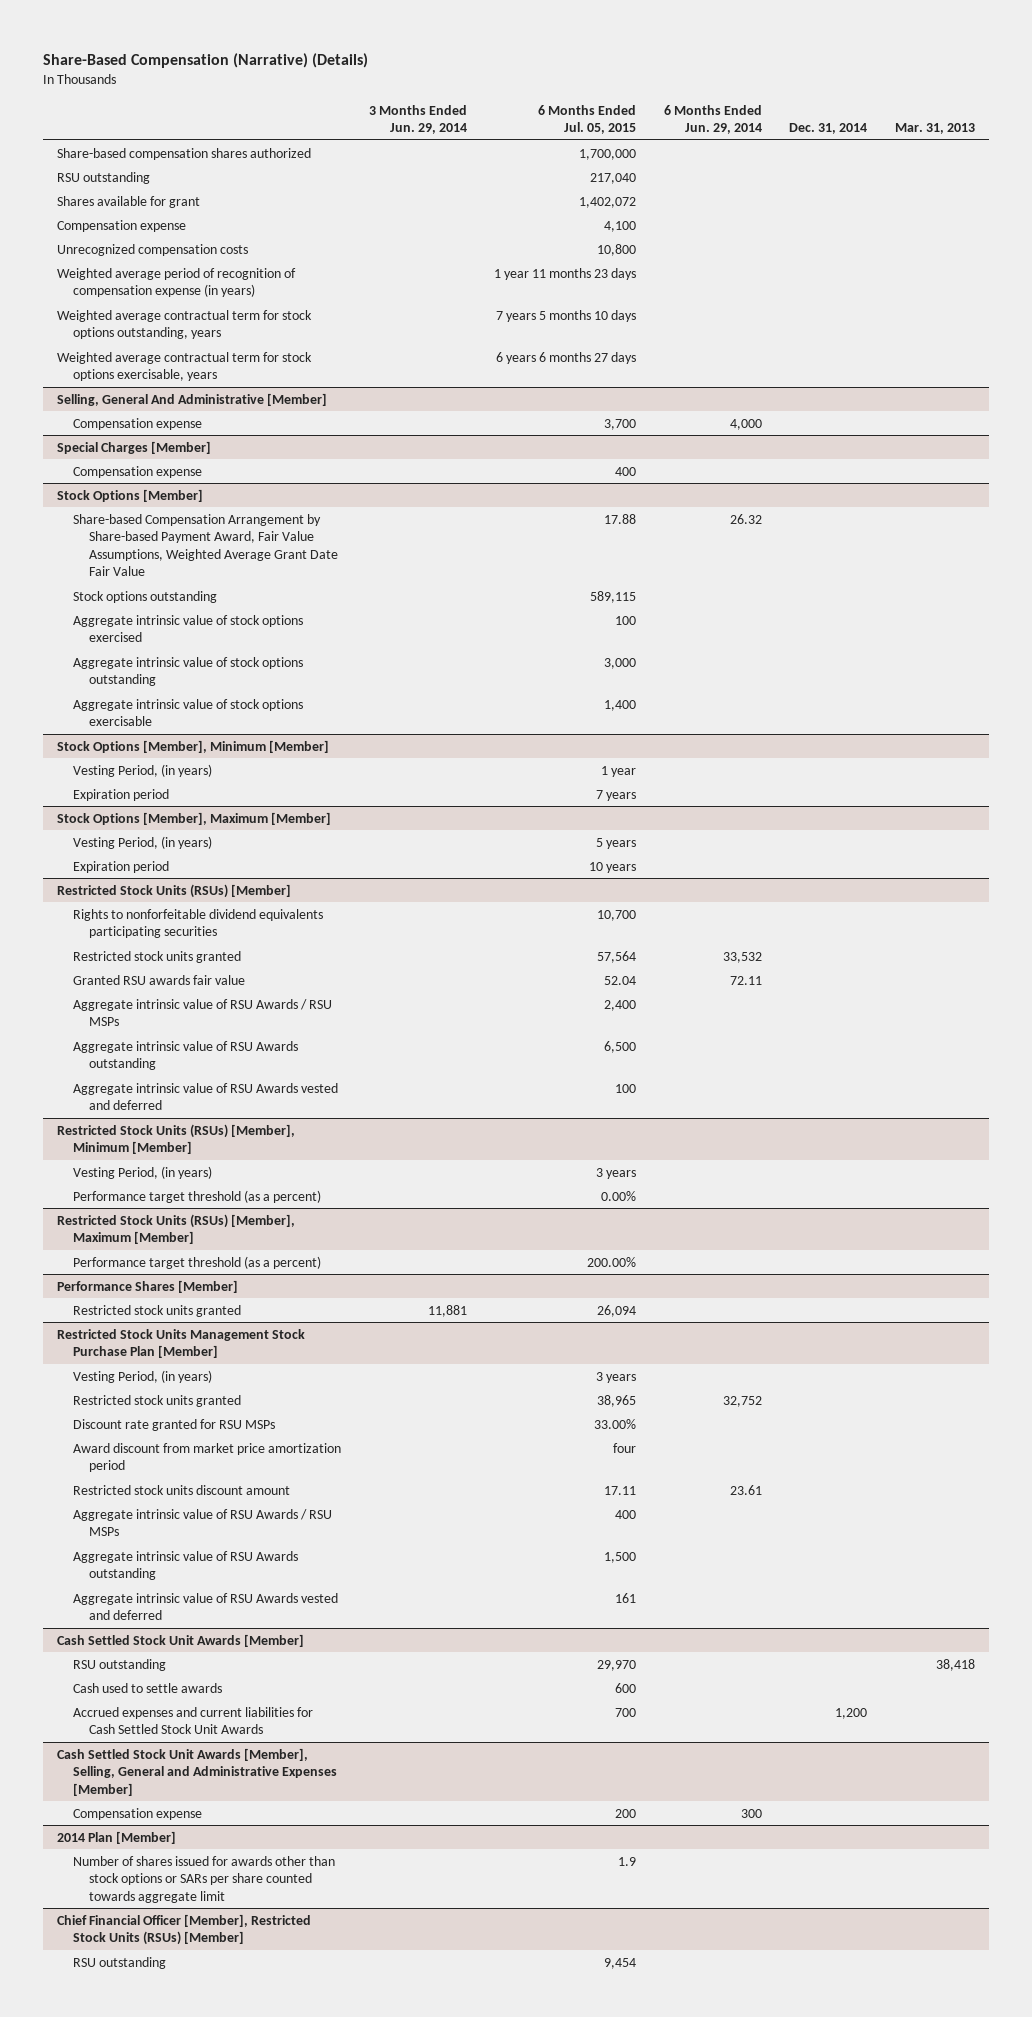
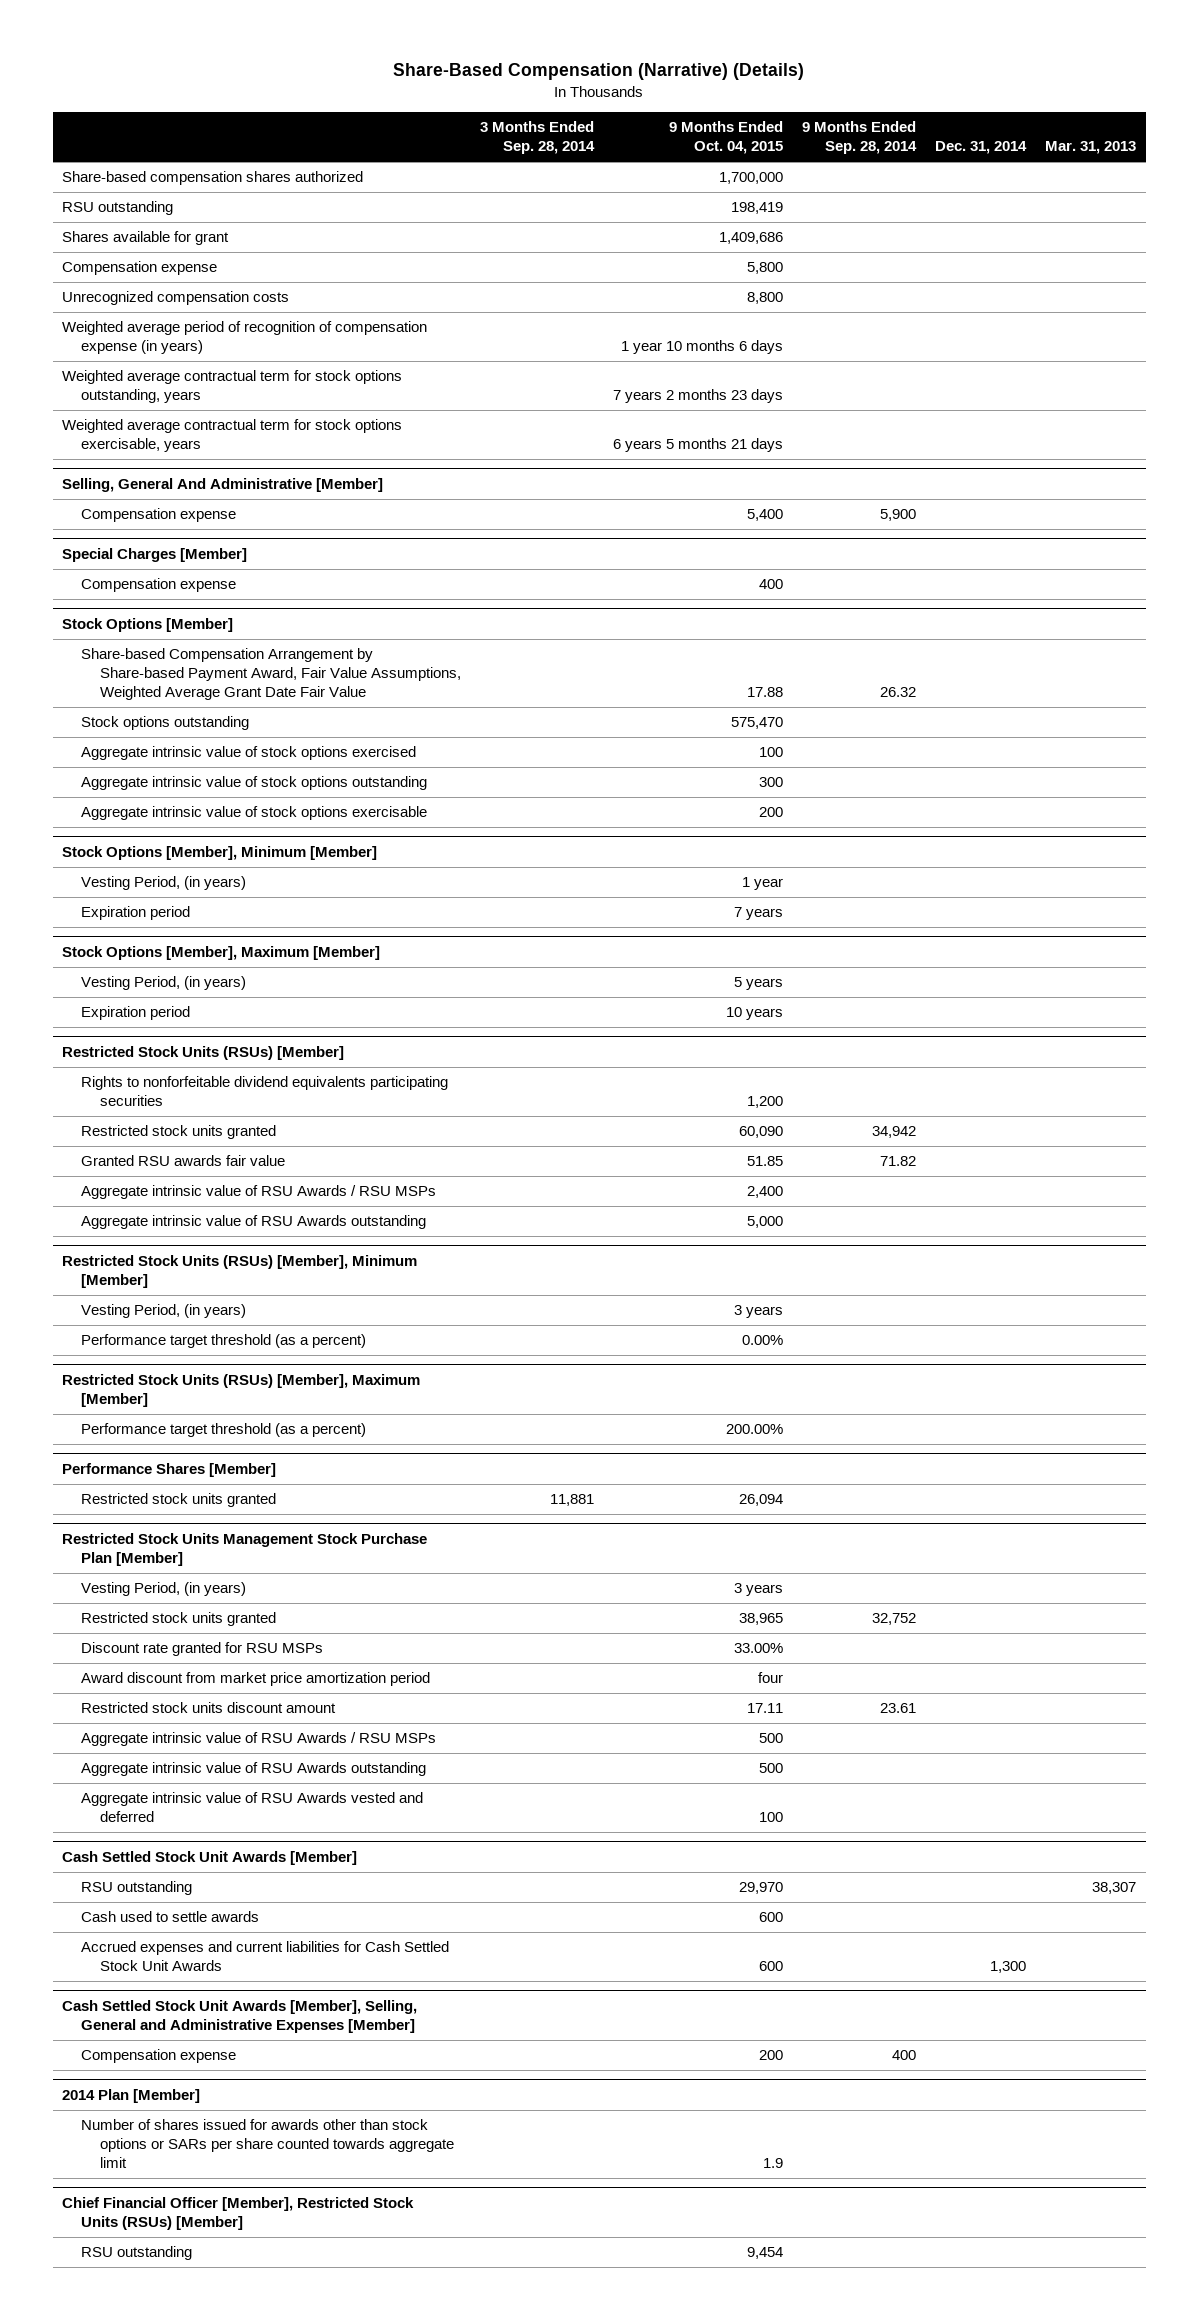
- | 3 Months Ended Jun. 29, 2014 | 6 Months Ended Jul. 05, 2015 | 6 Months Ended Jun. 29, 2014 | Dec. 31, 2014 | Mar. 31, 2013
+ | 3 Months Ended Sep. 28, 2014 | 9 Months Ended Oct. 04, 2015 | 9 Months Ended Sep. 28, 2014 | Dec. 31, 2014 | Mar. 31, 2013
@ Restricted Stock Units (RSUs) [Member]
- Aggregate intrinsic value of RSU Awards vested and deferred | | 100 | | |
@ Cash Settled Stock Unit Awards [Member]
- RSU outstanding | | 29,970 | | | 38,418
+ RSU outstanding | | 29,970 | | | 38,307
- Accrued expenses and current liabilities for Cash Settled Stock Unit Awards | | 700 | | 1,200 |
+ Accrued expenses and current liabilities for Cash Settled Stock Unit Awards | | 600 | | 1,300 |

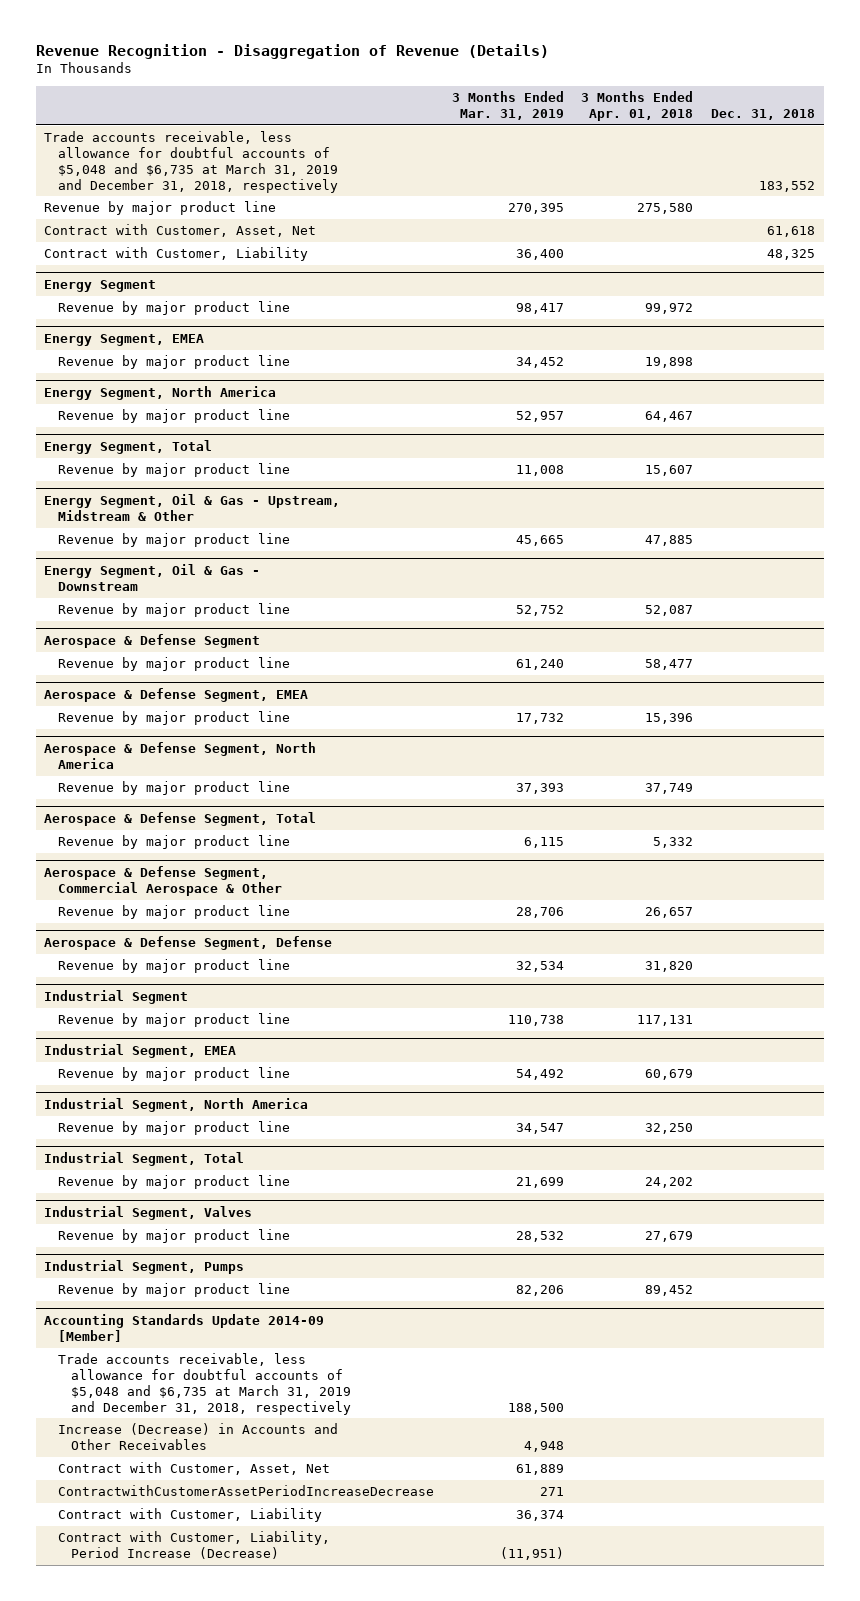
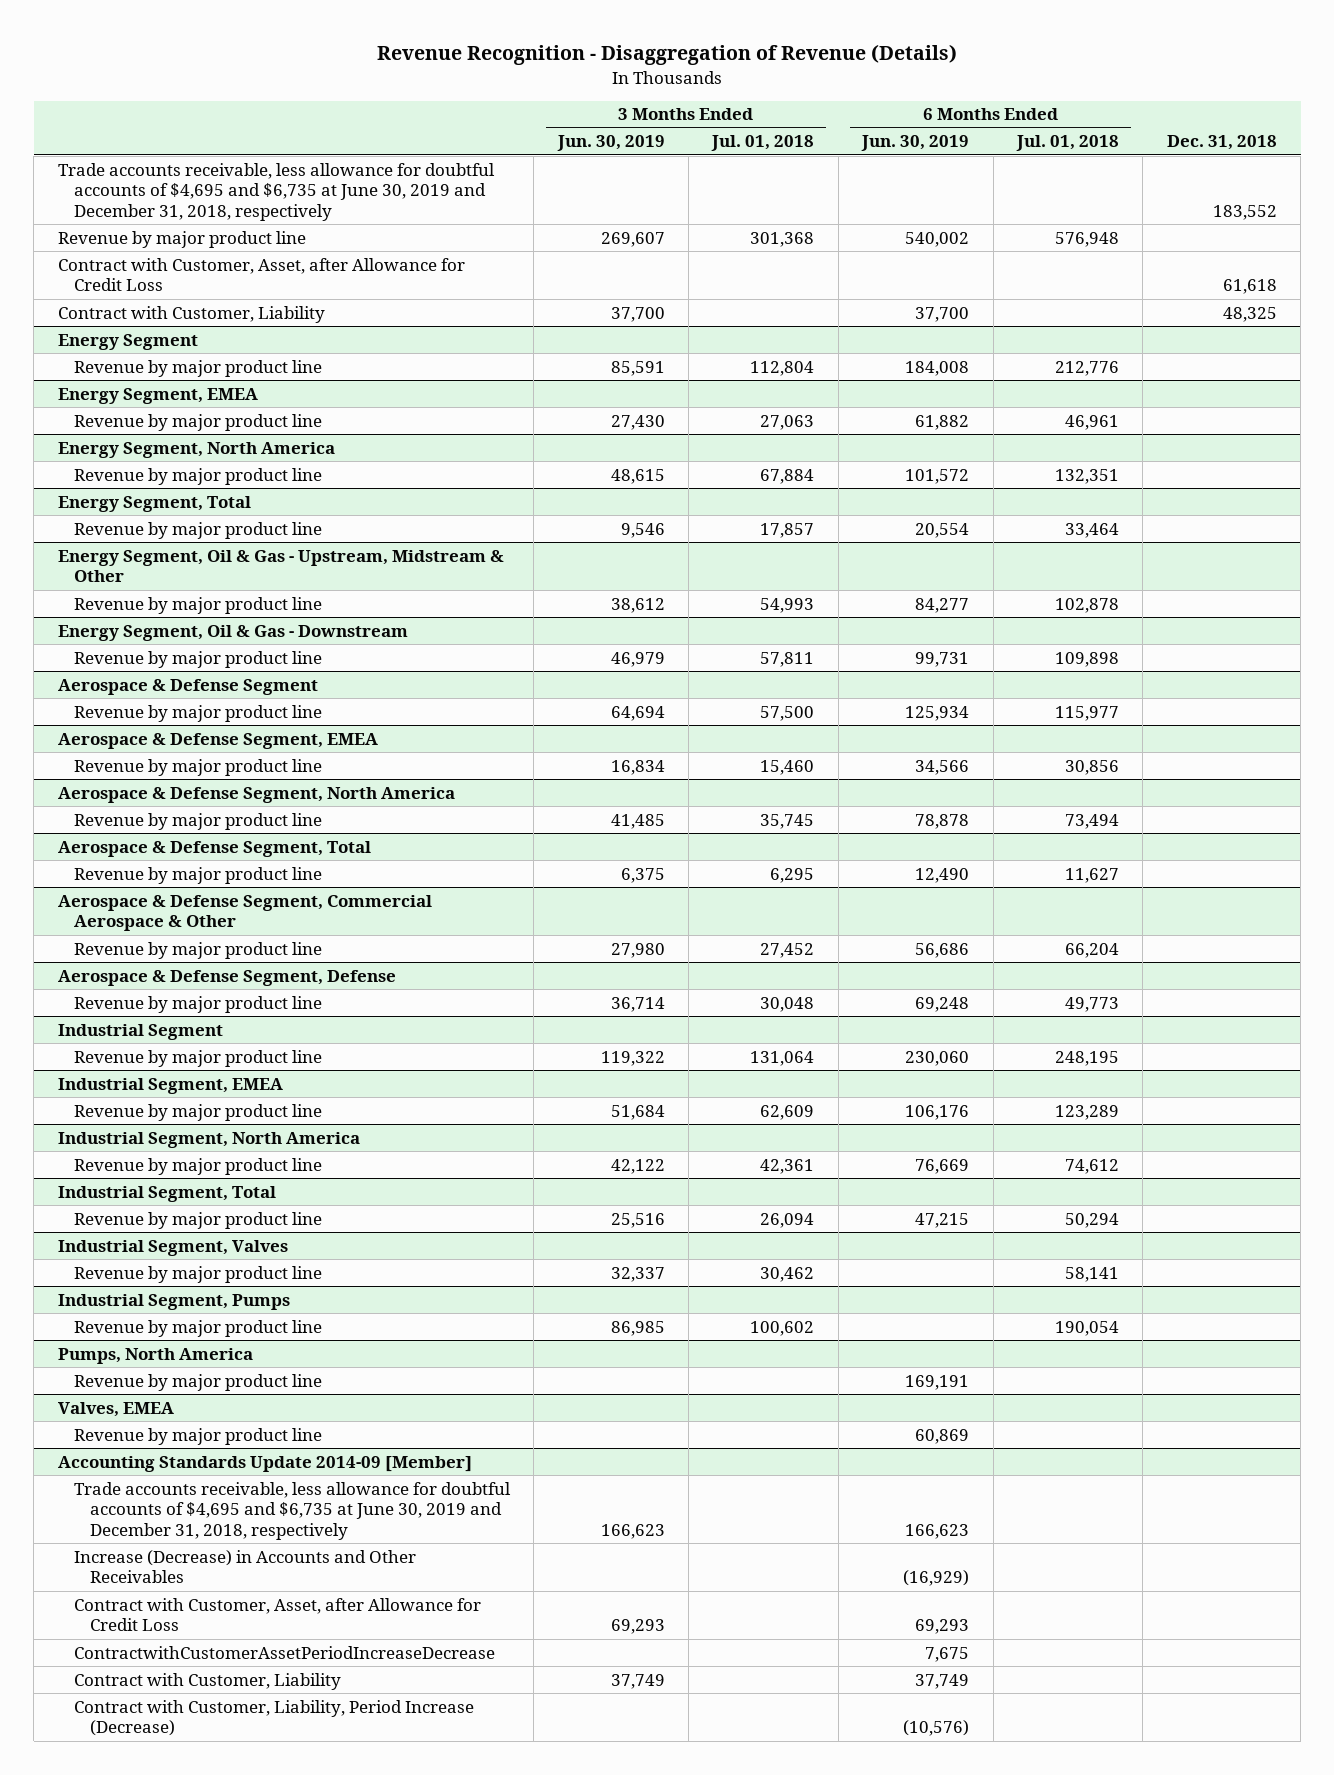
- | 3 Months Ended Mar. 31, 2019 | 3 Months Ended Apr. 01, 2018 | Dec. 31, 2018
+ | 3 Months Ended Jun. 30, 2019 | 3 Months Ended Jul. 01, 2018 | 6 Months Ended Jun. 30, 2019 | 6 Months Ended Jul. 01, 2018 | Dec. 31, 2018
- Trade accounts receivable, less allowance for doubtful accounts of $5,048 and $6,735 at March 31, 2019 and December 31, 2018, respectively | | | 183,552
+ Trade accounts receivable, less allowance for doubtful accounts of $4,695 and $6,735 at June 30, 2019 and December 31, 2018, respectively | | | | | 183,552
- Contract with Customer, Asset, Net | | | 61,618
+ Contract with Customer, Asset, after Allowance for Credit Loss | | | | | 61,618
+ Pumps, North America
+ Revenue by major product line | | | 169,191 | |
+ Valves, EMEA
+ Revenue by major product line | | | 60,869 | |
@ Accounting Standards Update 2014-09 [Member]
- Trade accounts receivable, less allowance for doubtful accounts of $5,048 and $6,735 at March 31, 2019 and December 31, 2018, respectively | 188,500 | |
+ Trade accounts receivable, less allowance for doubtful accounts of $4,695 and $6,735 at June 30, 2019 and December 31, 2018, respectively | 166,623 | | 166,623 | |
- Contract with Customer, Asset, Net | 61,889 | |
+ Contract with Customer, Asset, after Allowance for Credit Loss | 69,293 | | 69,293 | |

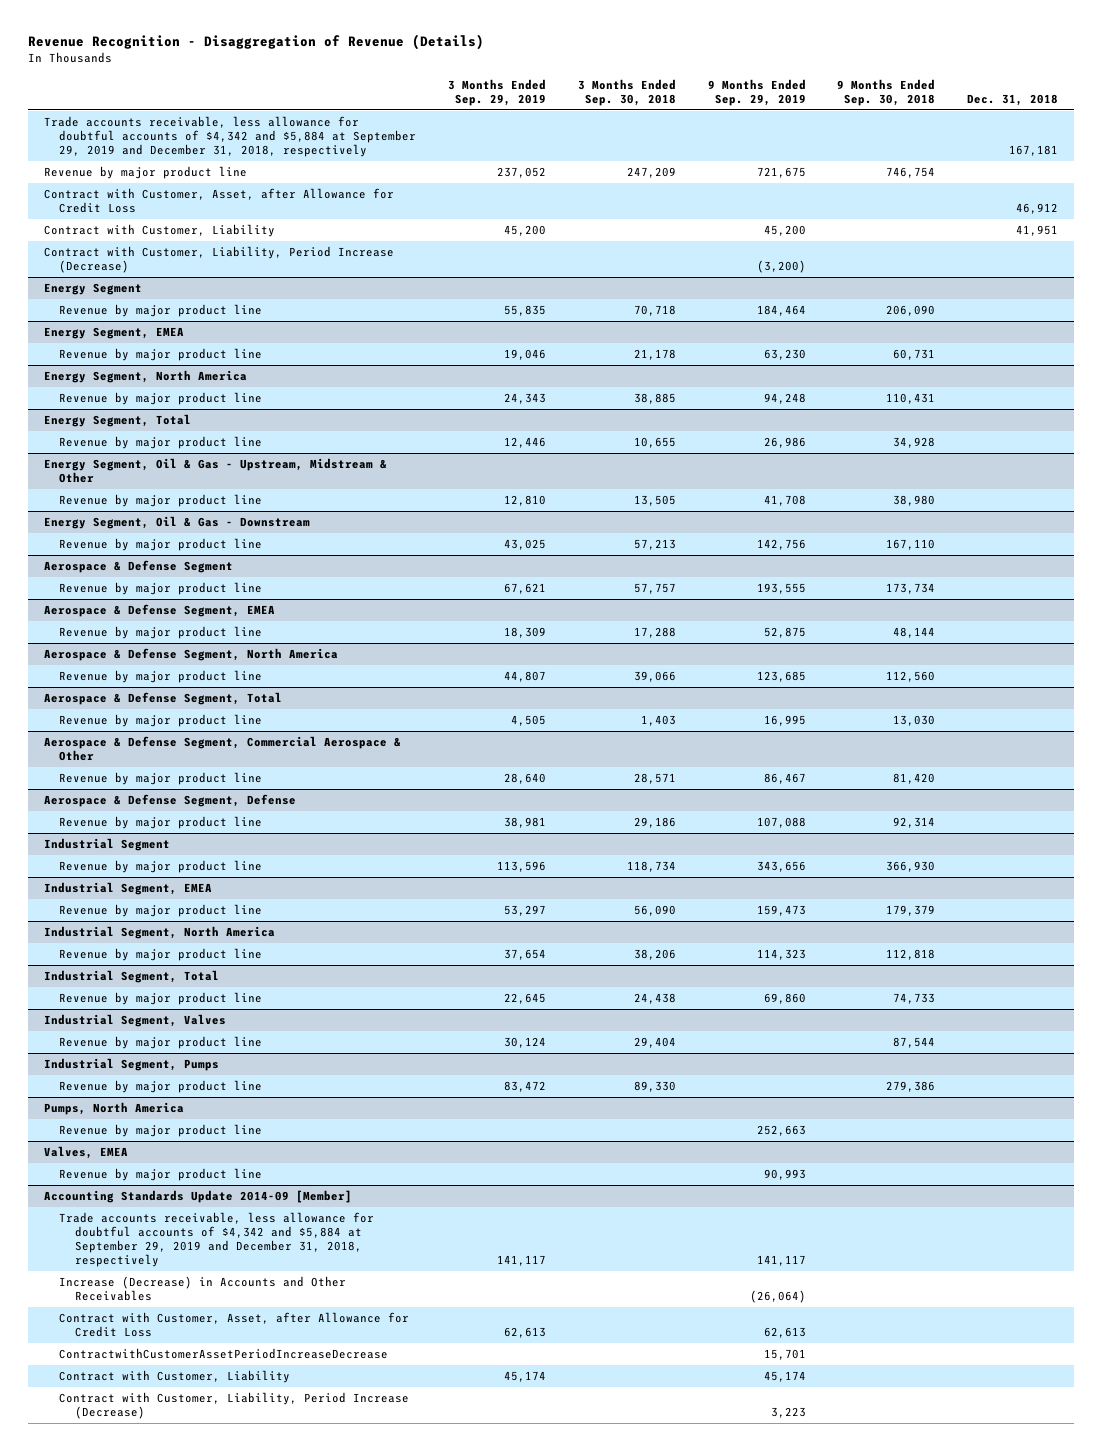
- | 3 Months Ended Jun. 30, 2019 | 3 Months Ended Jul. 01, 2018 | 6 Months Ended Jun. 30, 2019 | 6 Months Ended Jul. 01, 2018 | Dec. 31, 2018
+ | 3 Months Ended Sep. 29, 2019 | 3 Months Ended Sep. 30, 2018 | 9 Months Ended Sep. 29, 2019 | 9 Months Ended Sep. 30, 2018 | Dec. 31, 2018
- Trade accounts receivable, less allowance for doubtful accounts of $4,695 and $6,735 at June 30, 2019 and December 31, 2018, respectively | | | | | 183,552
+ Trade accounts receivable, less allowance for doubtful accounts of $4,342 and $5,884 at September 29, 2019 and December 31, 2018, respectively | | | | | 167,181
- Contract with Customer, Asset, after Allowance for Credit Loss | | | | | 61,618
- Contract with Customer, Liability | 37,700 | | 37,700 | | 48,325
+ Contract with Customer, Asset, after Allowance for Credit Loss | | | | | 46,912
+ Contract with Customer, Liability | 45,200 | | 45,200 | | 41,951
+ Contract with Customer, Liability, Period Increase (Decrease) | | | (3,200) | |
@ Accounting Standards Update 2014-09 [Member]
- Trade accounts receivable, less allowance for doubtful accounts of $4,695 and $6,735 at June 30, 2019 and December 31, 2018, respectively | 166,623 | | 166,623 | |
+ Trade accounts receivable, less allowance for doubtful accounts of $4,342 and $5,884 at September 29, 2019 and December 31, 2018, respectively | 141,117 | | 141,117 | |

